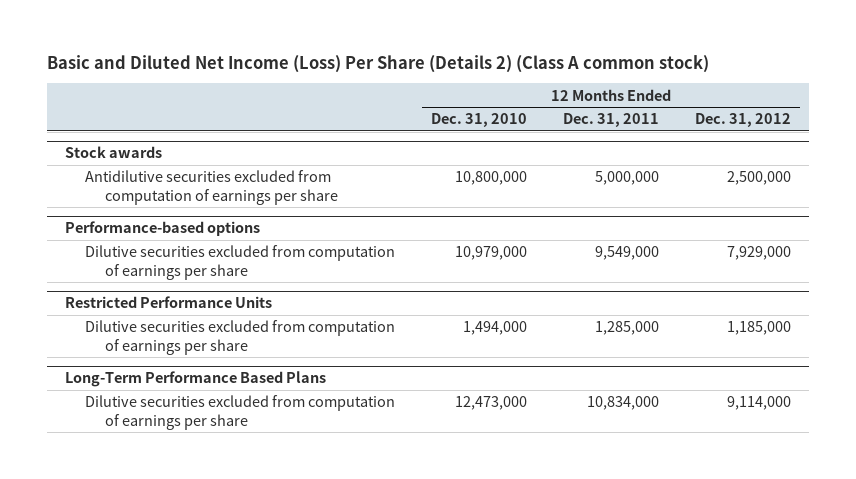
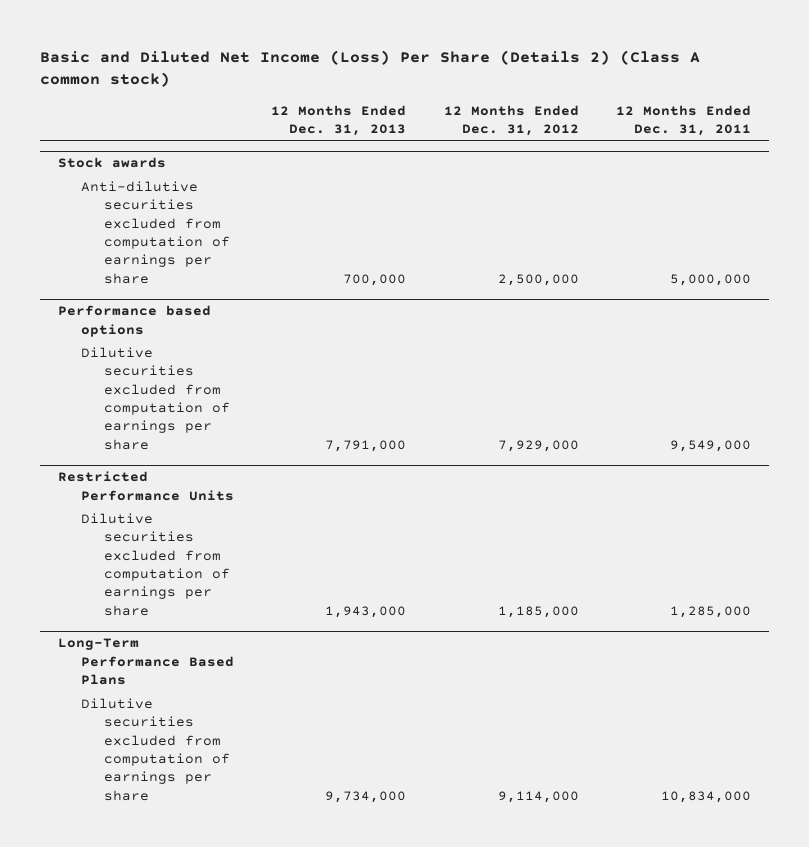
- | 12 Months Ended Dec. 31, 2010 | 12 Months Ended Dec. 31, 2011 | 12 Months Ended Dec. 31, 2012
+ | 12 Months Ended Dec. 31, 2013 | 12 Months Ended Dec. 31, 2012 | 12 Months Ended Dec. 31, 2011
@ Stock awards
- Antidilutive securities excluded from computation of earnings per share | 10,800,000 | 5,000,000 | 2,500,000
- Performance-based options
@ Stock awards
+ Anti-dilutive securities excluded from computation of earnings per share | 700,000 | 2,500,000 | 5,000,000
+ Performance based options

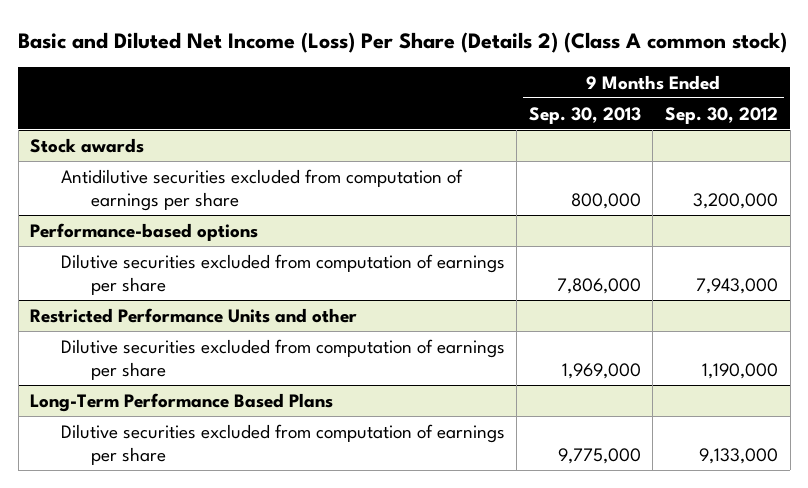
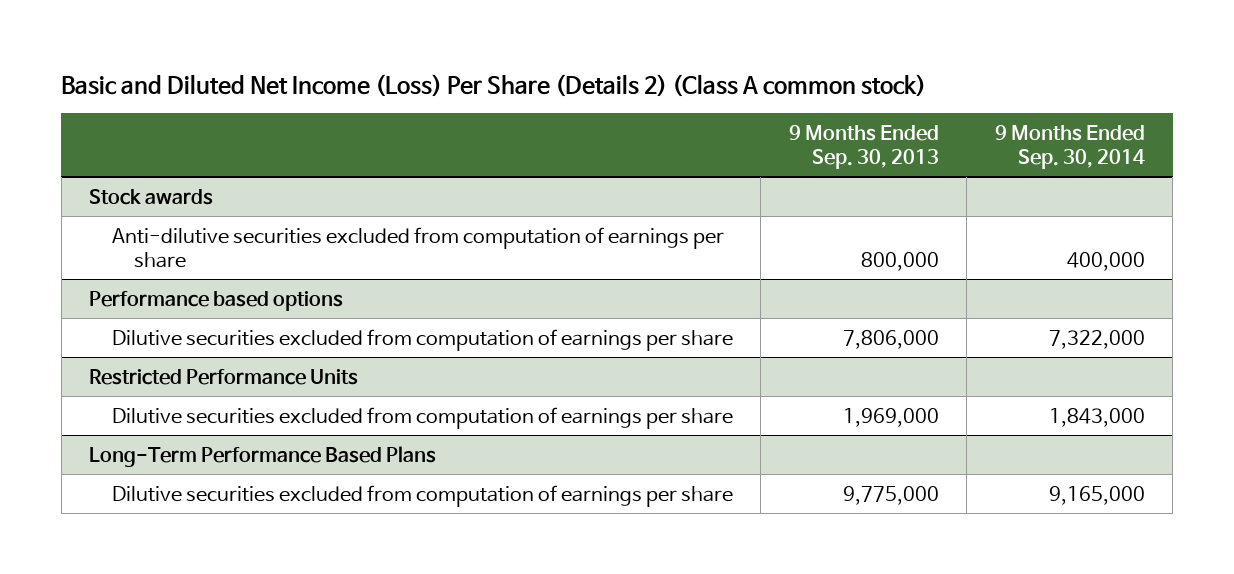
- | 9 Months Ended Sep. 30, 2013 | 9 Months Ended Sep. 30, 2012
+ | 9 Months Ended Sep. 30, 2013 | 9 Months Ended Sep. 30, 2014
@ Stock awards
- Antidilutive securities excluded from computation of earnings per share | 800,000 | 3,200,000
- Performance-based options
@ Stock awards
+ Anti-dilutive securities excluded from computation of earnings per share | 800,000 | 400,000
+ Performance based options
- Restricted Performance Units and other
+ Restricted Performance Units

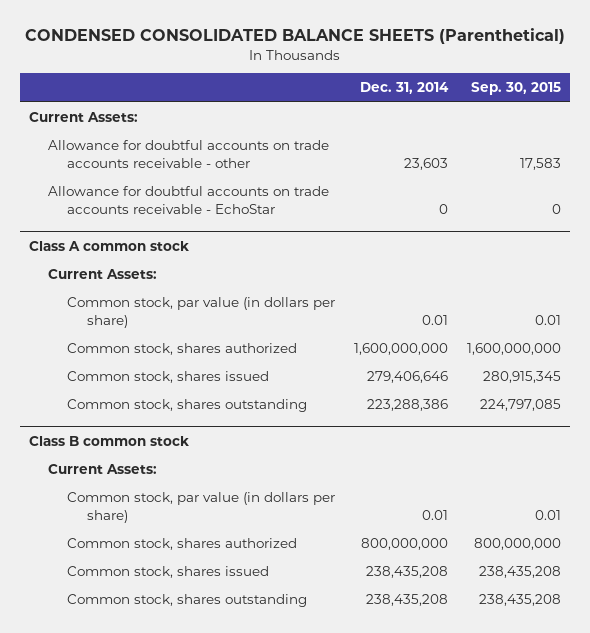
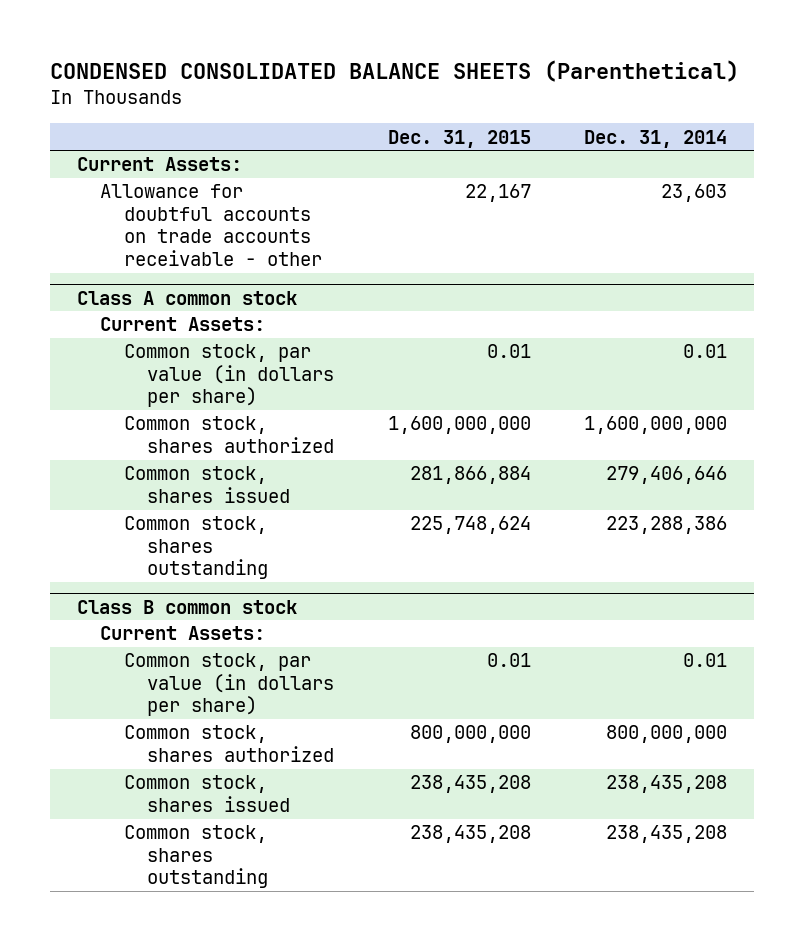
- | Dec. 31, 2014 | Sep. 30, 2015
+ | Dec. 31, 2015 | Dec. 31, 2014
- Allowance for doubtful accounts on trade accounts receivable - EchoStar | 0 | 0

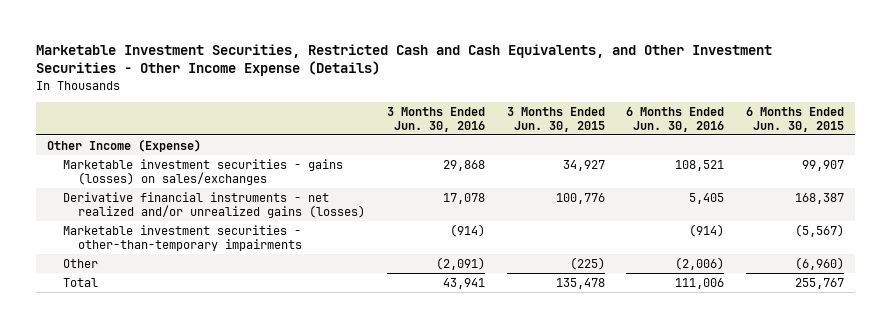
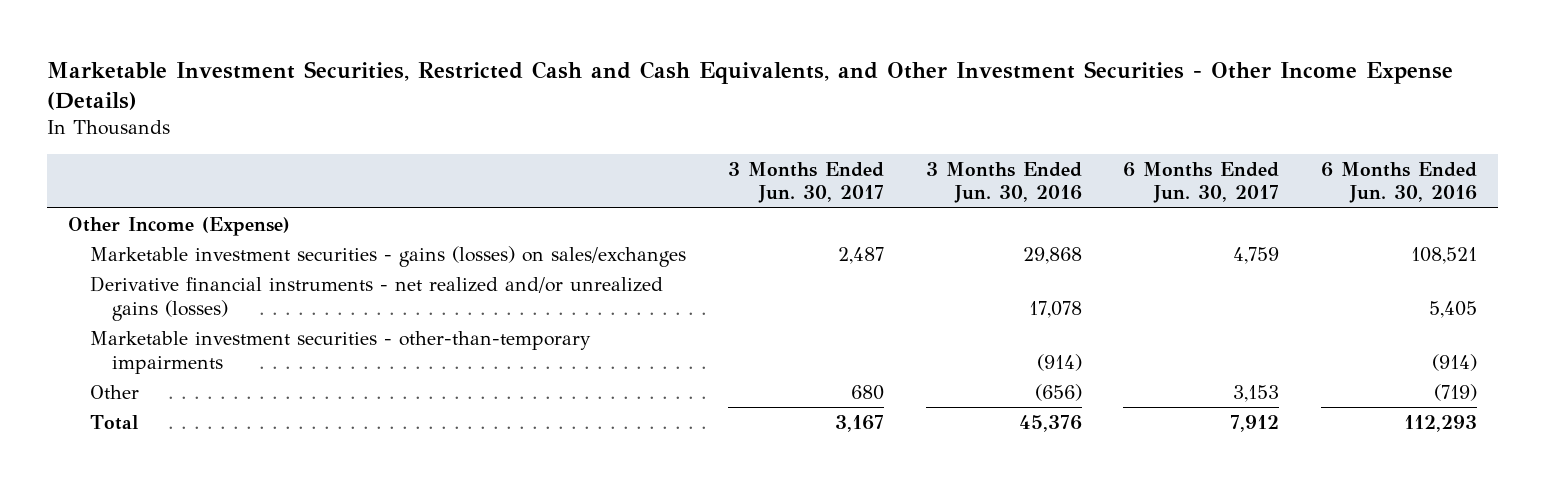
- | 3 Months Ended Jun. 30, 2016 | 3 Months Ended Jun. 30, 2015 | 6 Months Ended Jun. 30, 2016 | 6 Months Ended Jun. 30, 2015
+ | 3 Months Ended Jun. 30, 2017 | 3 Months Ended Jun. 30, 2016 | 6 Months Ended Jun. 30, 2017 | 6 Months Ended Jun. 30, 2016
- Other | (2,091) | (225) | (2,006) | (6,960)
- Total | 43,941 | 135,478 | 111,006 | 255,767
+ Other | 680 | (656) | 3,153 | (719)
+ Total | 3,167 | 45,376 | 7,912 | 112,293

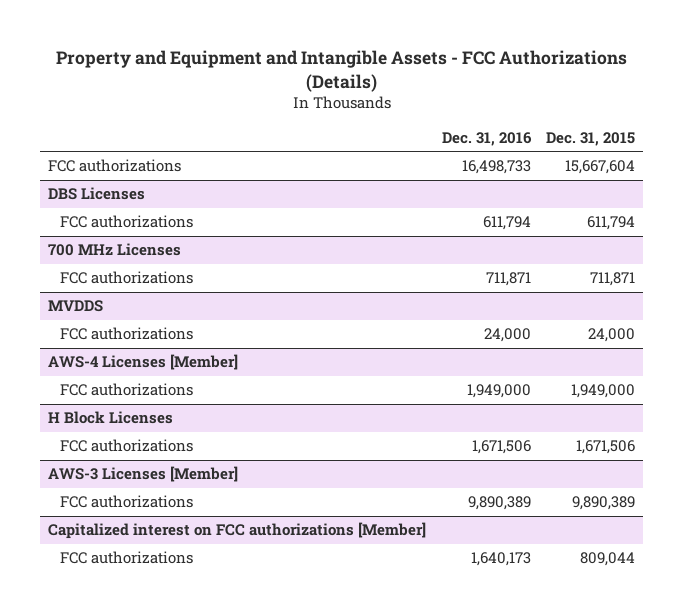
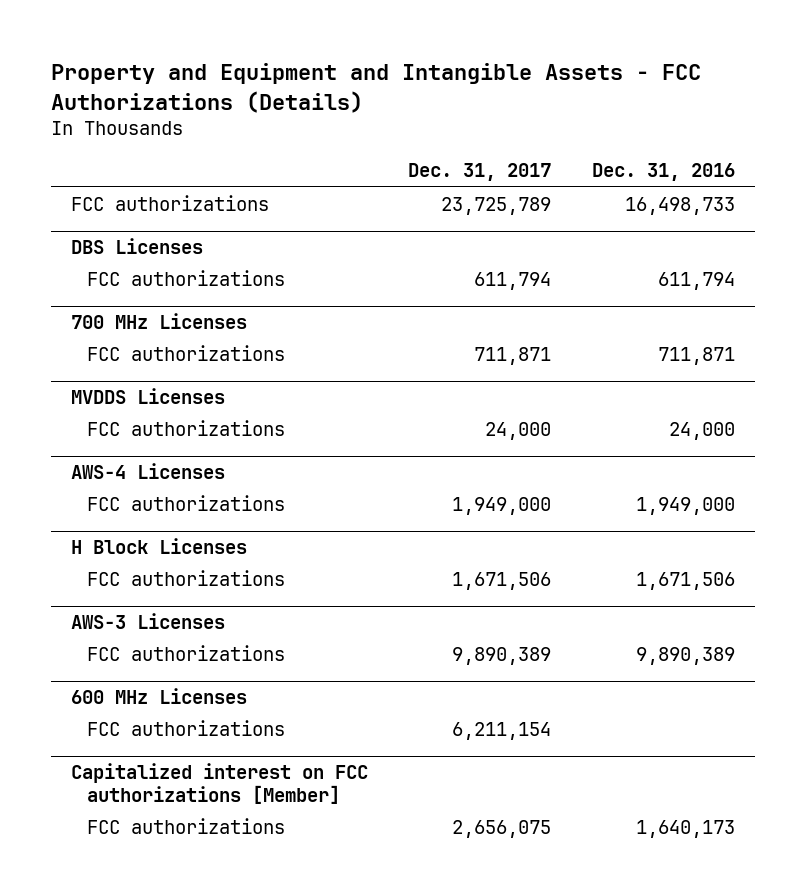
- | Dec. 31, 2016 | Dec. 31, 2015
+ | Dec. 31, 2017 | Dec. 31, 2016
- MVDDS
+ MVDDS Licenses
- AWS-4 Licenses [Member]
+ AWS-4 Licenses
- AWS-3 Licenses [Member]
+ AWS-3 Licenses
+ 600 MHz Licenses
+ FCC authorizations | 6,211,154 |

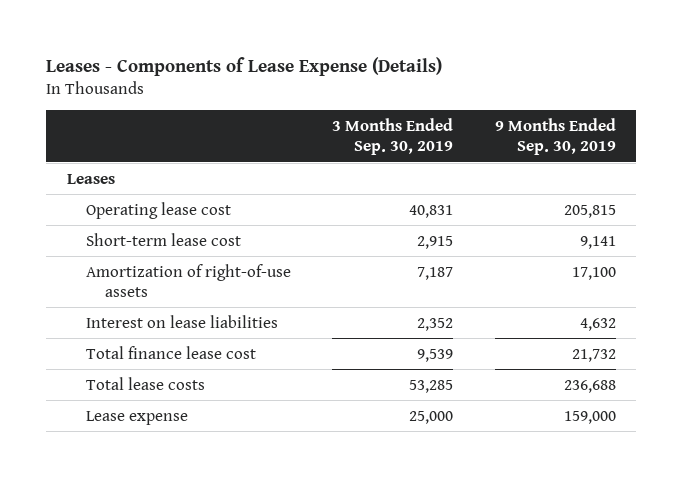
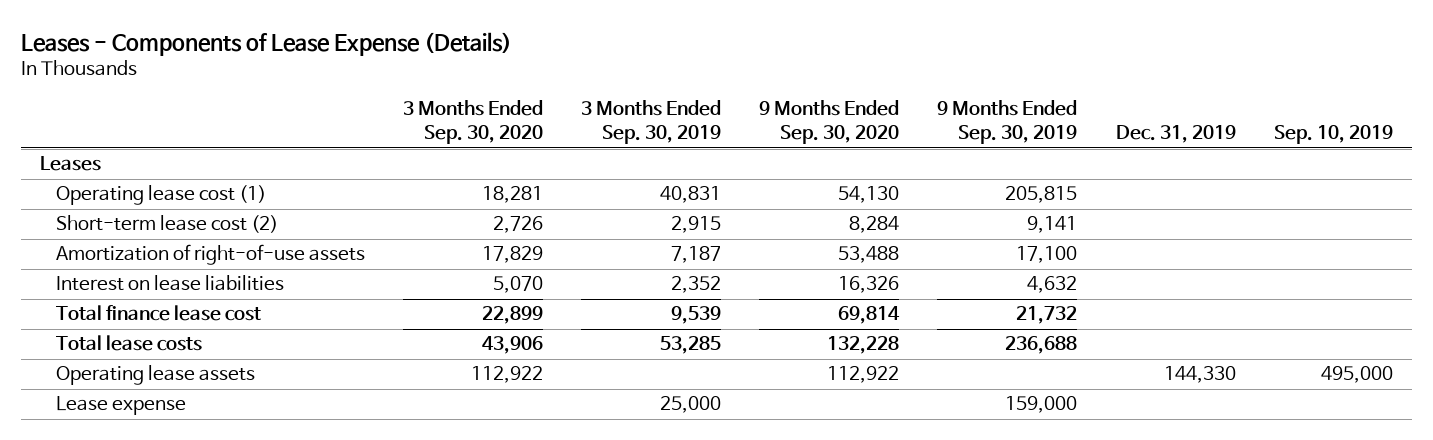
- | 3 Months Ended Sep. 30, 2019 | 9 Months Ended Sep. 30, 2019
+ | 3 Months Ended Sep. 30, 2020 | 3 Months Ended Sep. 30, 2019 | 9 Months Ended Sep. 30, 2020 | 9 Months Ended Sep. 30, 2019 | Dec. 31, 2019 | Sep. 10, 2019
- Operating lease cost | 40,831 | 205,815
- Short-term lease cost | 2,915 | 9,141
+ Operating lease cost (1) | 18,281 | 40,831 | 54,130 | 205,815 | |
+ Short-term lease cost (2) | 2,726 | 2,915 | 8,284 | 9,141 | |
+ Operating lease assets | 112,922 | | 112,922 | | 144,330 | 495,000

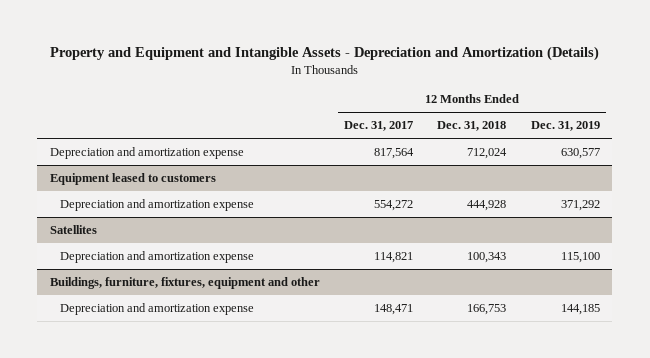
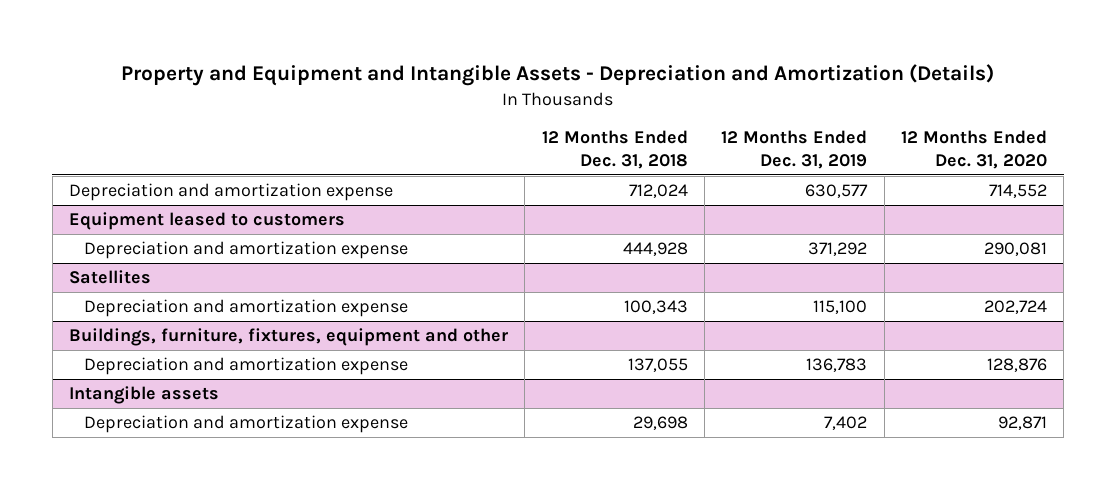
- | 12 Months Ended Dec. 31, 2017 | 12 Months Ended Dec. 31, 2018 | 12 Months Ended Dec. 31, 2019
+ | 12 Months Ended Dec. 31, 2018 | 12 Months Ended Dec. 31, 2019 | 12 Months Ended Dec. 31, 2020
@ Buildings, furniture, fixtures, equipment and other
- Depreciation and amortization expense | 148,471 | 166,753 | 144,185
+ Depreciation and amortization expense | 137,055 | 136,783 | 128,876
+ Intangible assets
+ Depreciation and amortization expense | 29,698 | 7,402 | 92,871

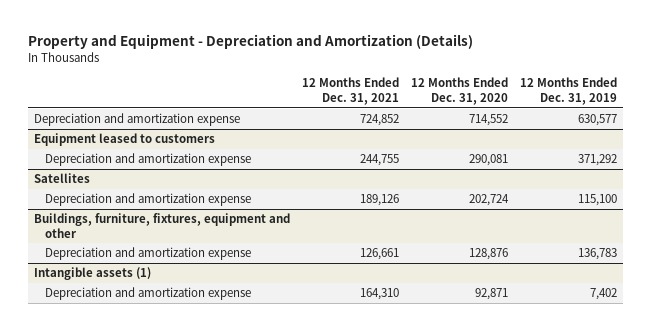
- Property and Equipment and Intangible Assets - Depreciation and Amortization (Details)
+ Property and Equipment - Depreciation and Amortization (Details)
- | 12 Months Ended Dec. 31, 2018 | 12 Months Ended Dec. 31, 2019 | 12 Months Ended Dec. 31, 2020
+ | 12 Months Ended Dec. 31, 2021 | 12 Months Ended Dec. 31, 2020 | 12 Months Ended Dec. 31, 2019
- Intangible assets
+ Intangible assets (1)

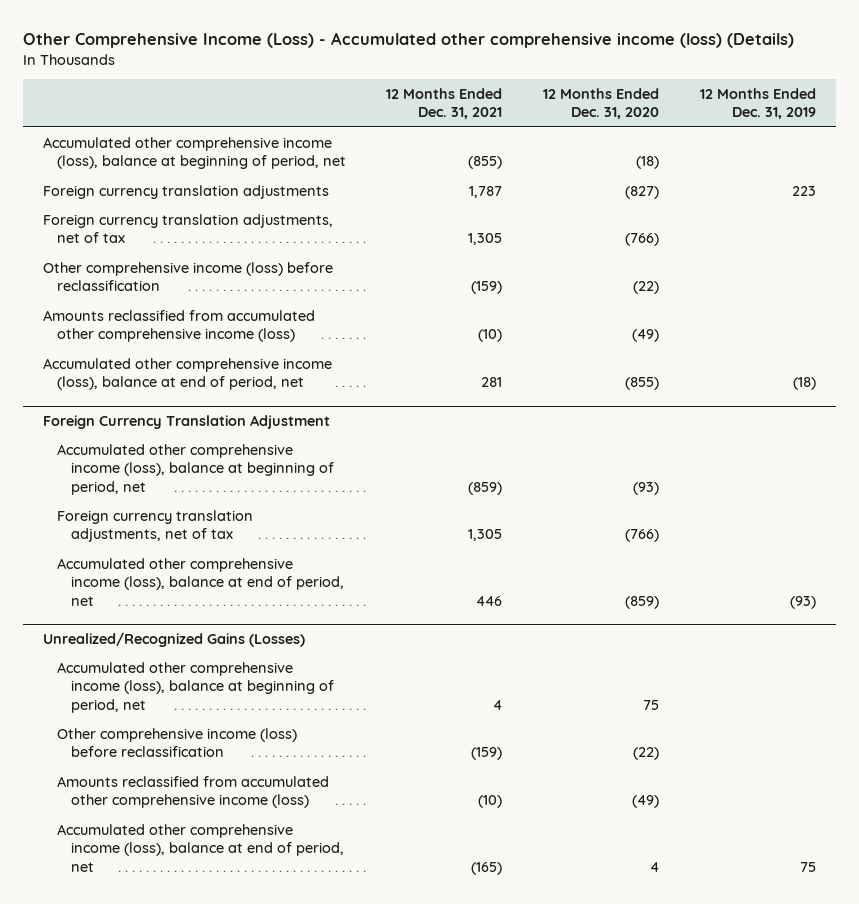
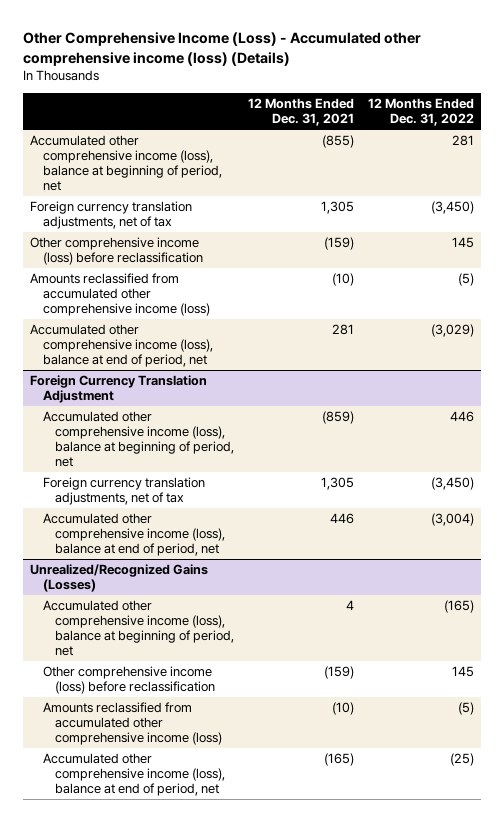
- | 12 Months Ended Dec. 31, 2021 | 12 Months Ended Dec. 31, 2020 | 12 Months Ended Dec. 31, 2019
+ | 12 Months Ended Dec. 31, 2021 | 12 Months Ended Dec. 31, 2022
- Foreign currency translation adjustments | 1,787 | (827) | 223

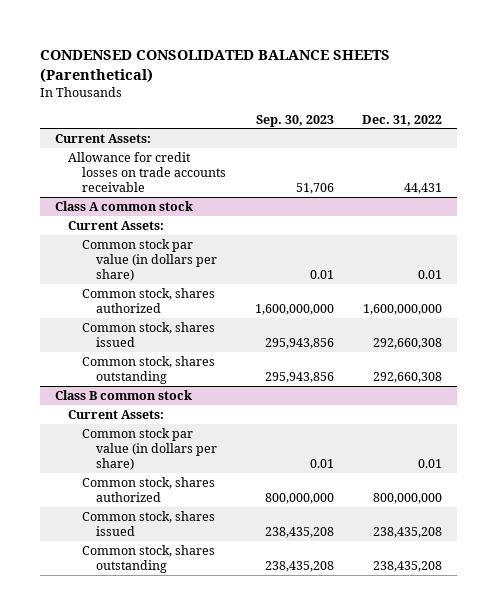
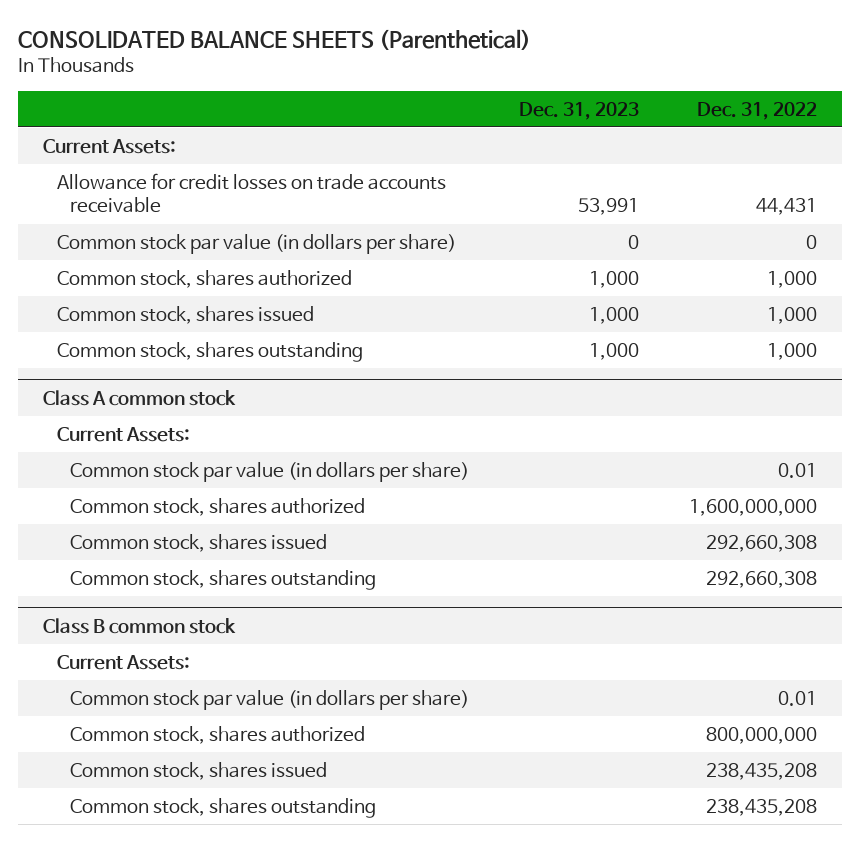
- CONDENSED CONSOLIDATED BALANCE SHEETS (Parenthetical)
+ CONSOLIDATED BALANCE SHEETS (Parenthetical)
- | Sep. 30, 2023 | Dec. 31, 2022
+ | Dec. 31, 2023 | Dec. 31, 2022
+ Common stock par value (in dollars per share) | 0 | 0
+ Common stock, shares authorized | 1,000 | 1,000
+ Common stock, shares issued | 1,000 | 1,000
+ Common stock, shares outstanding | 1,000 | 1,000

